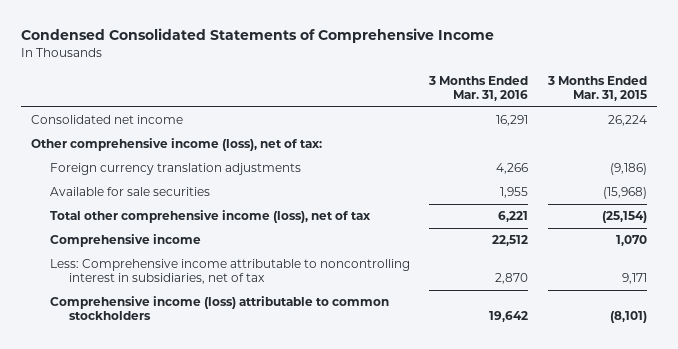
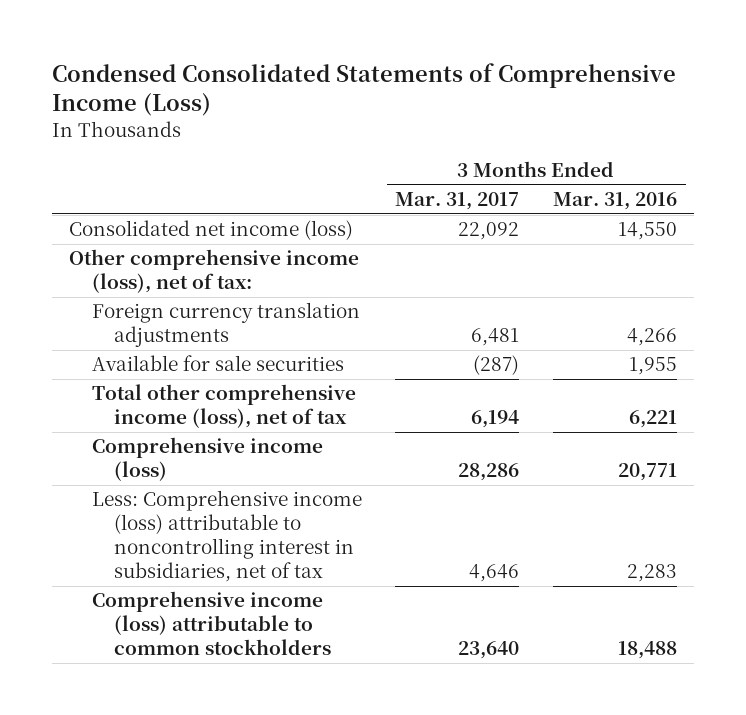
- Condensed Consolidated Statements of Comprehensive Income
+ Condensed Consolidated Statements of Comprehensive Income (Loss)
- | 3 Months Ended Mar. 31, 2016 | 3 Months Ended Mar. 31, 2015
+ | 3 Months Ended Mar. 31, 2017 | 3 Months Ended Mar. 31, 2016
- Consolidated net income | 16,291 | 26,224
+ Consolidated net income (loss) | 22,092 | 14,550
- Comprehensive income | 22,512 | 1,070
- Less: Comprehensive income attributable to noncontrolling interest in subsidiaries, net of tax | 2,870 | 9,171
- Comprehensive income (loss) attributable to common stockholders | 19,642 | (8,101)
+ Comprehensive income (loss) | 28,286 | 20,771
+ Less: Comprehensive income (loss) attributable to noncontrolling interest in subsidiaries, net of tax | 4,646 | 2,283
+ Comprehensive income (loss) attributable to common stockholders | 23,640 | 18,488

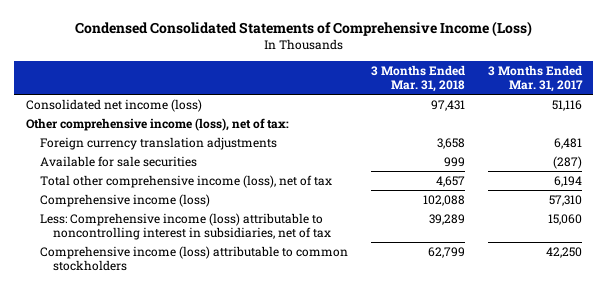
- | 3 Months Ended Mar. 31, 2017 | 3 Months Ended Mar. 31, 2016
+ | 3 Months Ended Mar. 31, 2018 | 3 Months Ended Mar. 31, 2017
- Consolidated net income (loss) | 22,092 | 14,550
+ Consolidated net income (loss) | 97,431 | 51,116
- Comprehensive income (loss) | 28,286 | 20,771
- Less: Comprehensive income (loss) attributable to noncontrolling interest in subsidiaries, net of tax | 4,646 | 2,283
- Comprehensive income (loss) attributable to common stockholders | 23,640 | 18,488
+ Comprehensive income (loss) | 102,088 | 57,310
+ Less: Comprehensive income (loss) attributable to noncontrolling interest in subsidiaries, net of tax | 39,289 | 15,060
+ Comprehensive income (loss) attributable to common stockholders | 62,799 | 42,250

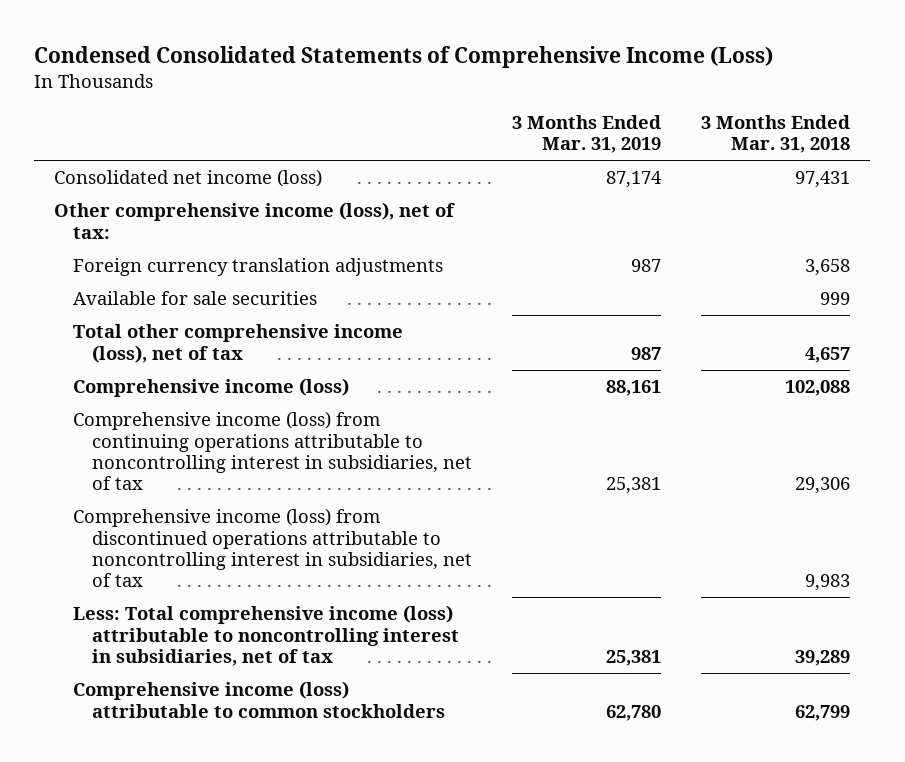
- | 3 Months Ended Mar. 31, 2018 | 3 Months Ended Mar. 31, 2017
+ | 3 Months Ended Mar. 31, 2019 | 3 Months Ended Mar. 31, 2018
- Less: Comprehensive income (loss) attributable to noncontrolling interest in subsidiaries, net of tax | 39,289 | 15,060
+ Comprehensive income (loss) from continuing operations attributable to noncontrolling interest in subsidiaries, net of tax | 25,381 | 29,306
+ Comprehensive income (loss) from discontinued operations attributable to noncontrolling interest in subsidiaries, net of tax | | 9,983
+ Less: Total comprehensive income (loss) attributable to noncontrolling interest in subsidiaries, net of tax | 25,381 | 39,289

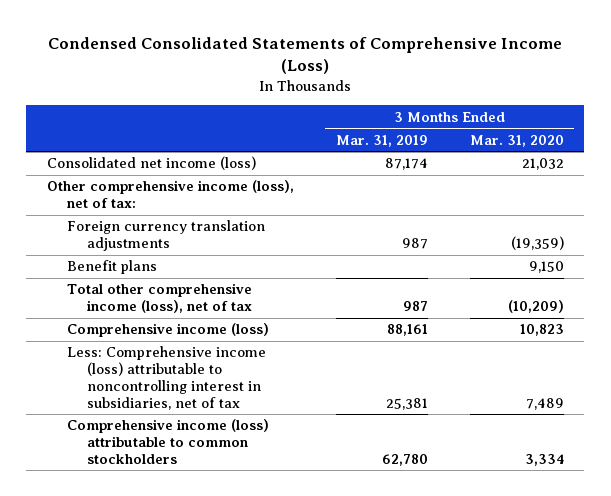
- | 3 Months Ended Mar. 31, 2019 | 3 Months Ended Mar. 31, 2018
+ | 3 Months Ended Mar. 31, 2019 | 3 Months Ended Mar. 31, 2020
- Available for sale securities | | 999
+ Benefit plans | | 9,150
- Comprehensive income (loss) from continuing operations attributable to noncontrolling interest in subsidiaries, net of tax | 25,381 | 29,306
- Comprehensive income (loss) from discontinued operations attributable to noncontrolling interest in subsidiaries, net of tax | | 9,983
- Less: Total comprehensive income (loss) attributable to noncontrolling interest in subsidiaries, net of tax | 25,381 | 39,289
+ Less: Comprehensive income (loss) attributable to noncontrolling interest in subsidiaries, net of tax | 25,381 | 7,489

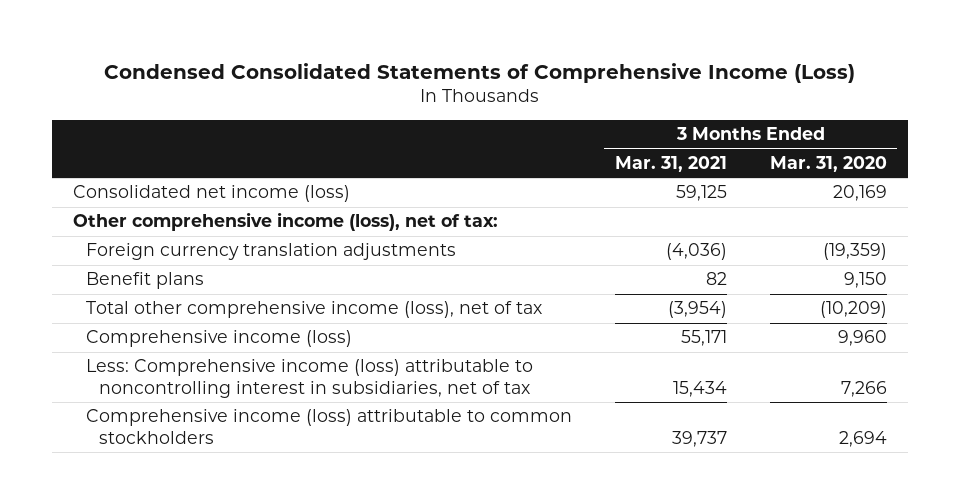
- | 3 Months Ended Mar. 31, 2019 | 3 Months Ended Mar. 31, 2020
+ | 3 Months Ended Mar. 31, 2021 | 3 Months Ended Mar. 31, 2020
- Consolidated net income (loss) | 87,174 | 21,032
+ Consolidated net income (loss) | 59,125 | 20,169
- Comprehensive income (loss) | 88,161 | 10,823
- Less: Comprehensive income (loss) attributable to noncontrolling interest in subsidiaries, net of tax | 25,381 | 7,489
- Comprehensive income (loss) attributable to common stockholders | 62,780 | 3,334
+ Comprehensive income (loss) | 55,171 | 9,960
+ Less: Comprehensive income (loss) attributable to noncontrolling interest in subsidiaries, net of tax | 15,434 | 7,266
+ Comprehensive income (loss) attributable to common stockholders | 39,737 | 2,694

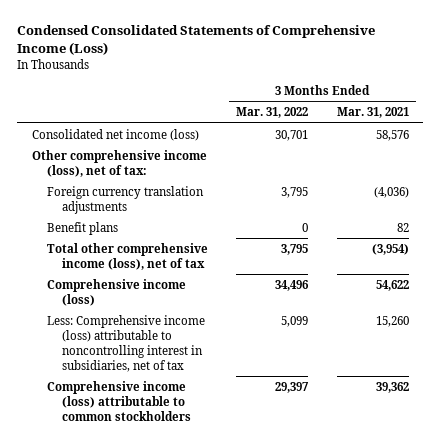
- | 3 Months Ended Mar. 31, 2021 | 3 Months Ended Mar. 31, 2020
+ | 3 Months Ended Mar. 31, 2022 | 3 Months Ended Mar. 31, 2021
- Consolidated net income (loss) | 59,125 | 20,169
+ Consolidated net income (loss) | 30,701 | 58,576
- Comprehensive income (loss) | 55,171 | 9,960
- Less: Comprehensive income (loss) attributable to noncontrolling interest in subsidiaries, net of tax | 15,434 | 7,266
- Comprehensive income (loss) attributable to common stockholders | 39,737 | 2,694
+ Comprehensive income (loss) | 34,496 | 54,622
+ Less: Comprehensive income (loss) attributable to noncontrolling interest in subsidiaries, net of tax | 5,099 | 15,260
+ Comprehensive income (loss) attributable to common stockholders | 29,397 | 39,362

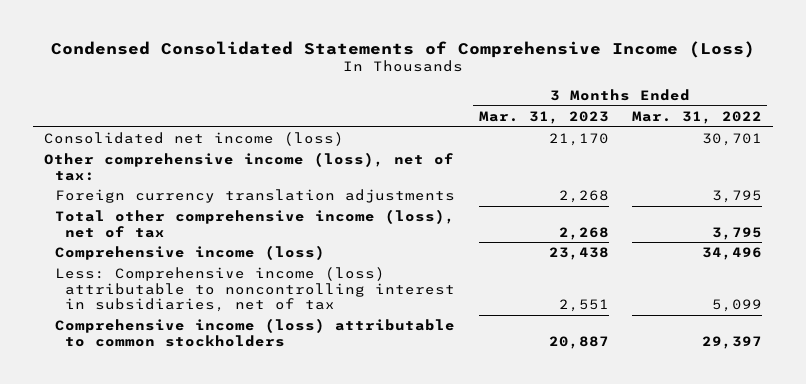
- | 3 Months Ended Mar. 31, 2022 | 3 Months Ended Mar. 31, 2021
+ | 3 Months Ended Mar. 31, 2023 | 3 Months Ended Mar. 31, 2022
- Benefit plans | 0 | 82

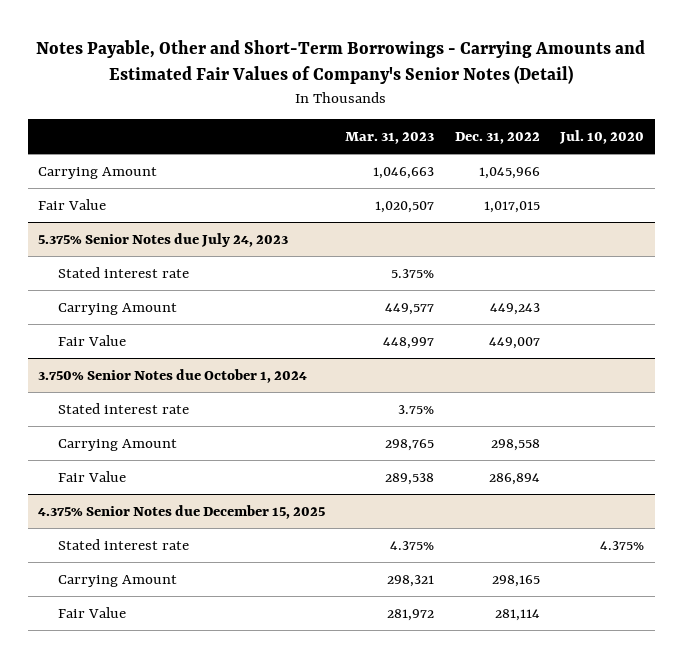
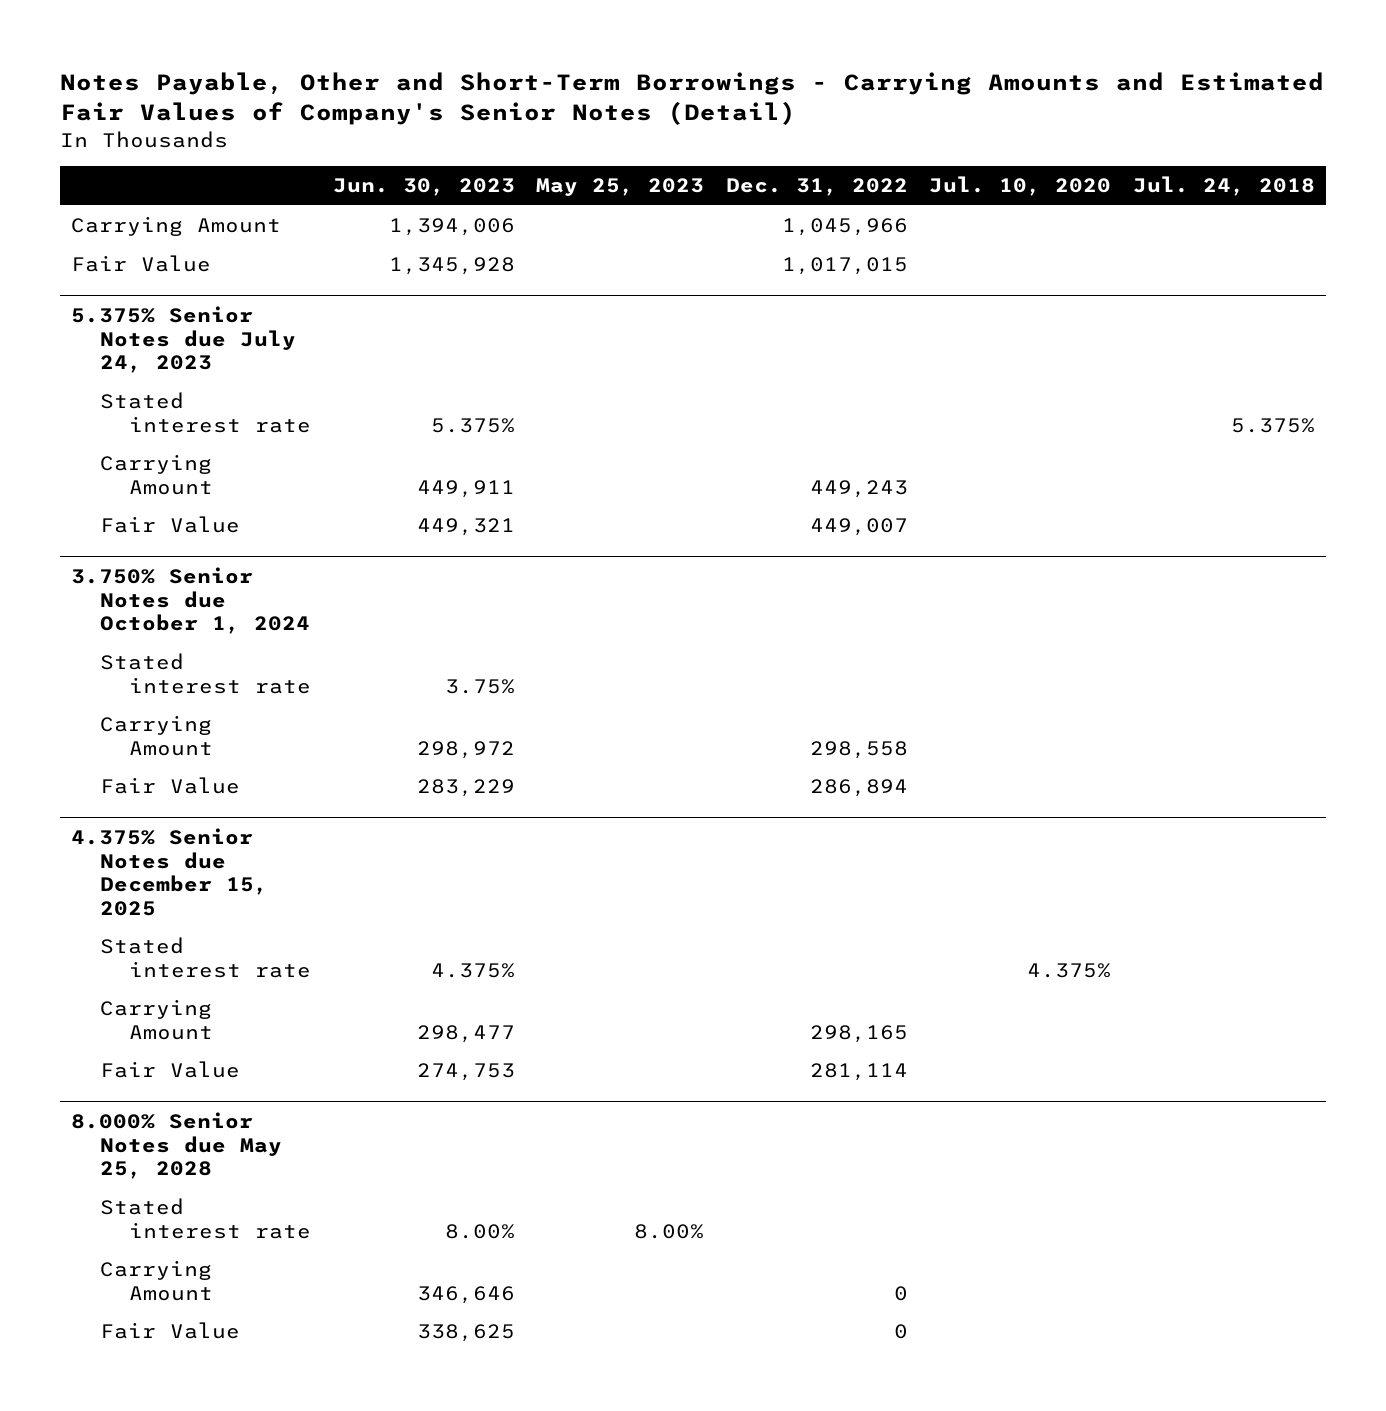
- | Mar. 31, 2023 | Dec. 31, 2022 | Jul. 10, 2020
+ | Jun. 30, 2023 | May 25, 2023 | Dec. 31, 2022 | Jul. 10, 2020 | Jul. 24, 2018
+ 8.000% Senior Notes due May 25, 2028
+ Stated interest rate | 8.00% | 8.00% | | |
+ Carrying Amount | 346,646 | | 0 | |
+ Fair Value | 338,625 | | 0 | |

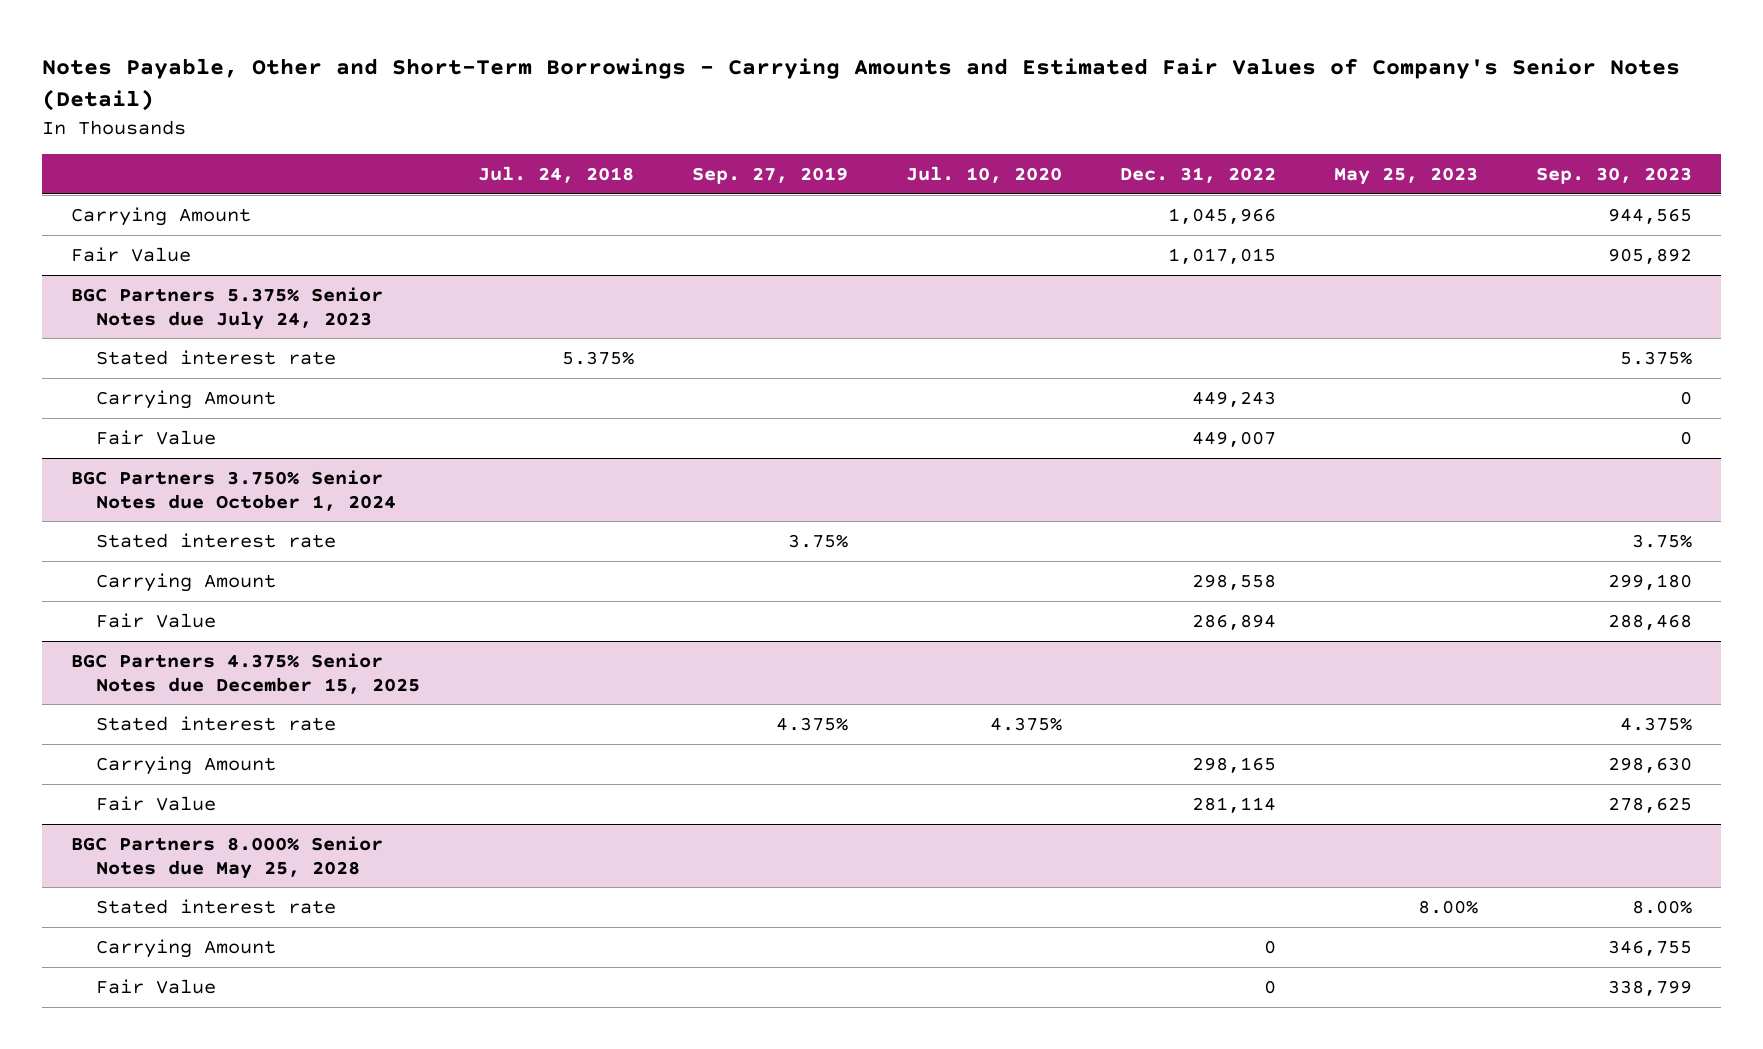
- | Jun. 30, 2023 | May 25, 2023 | Dec. 31, 2022 | Jul. 10, 2020 | Jul. 24, 2018
+ | Jul. 24, 2018 | Sep. 27, 2019 | Jul. 10, 2020 | Dec. 31, 2022 | May 25, 2023 | Sep. 30, 2023
- 5.375% Senior Notes due July 24, 2023
+ BGC Partners 5.375% Senior Notes due July 24, 2023
- 3.750% Senior Notes due October 1, 2024
+ BGC Partners 3.750% Senior Notes due October 1, 2024
- 4.375% Senior Notes due December 15, 2025
+ BGC Partners 4.375% Senior Notes due December 15, 2025
- 8.000% Senior Notes due May 25, 2028
+ BGC Partners 8.000% Senior Notes due May 25, 2028

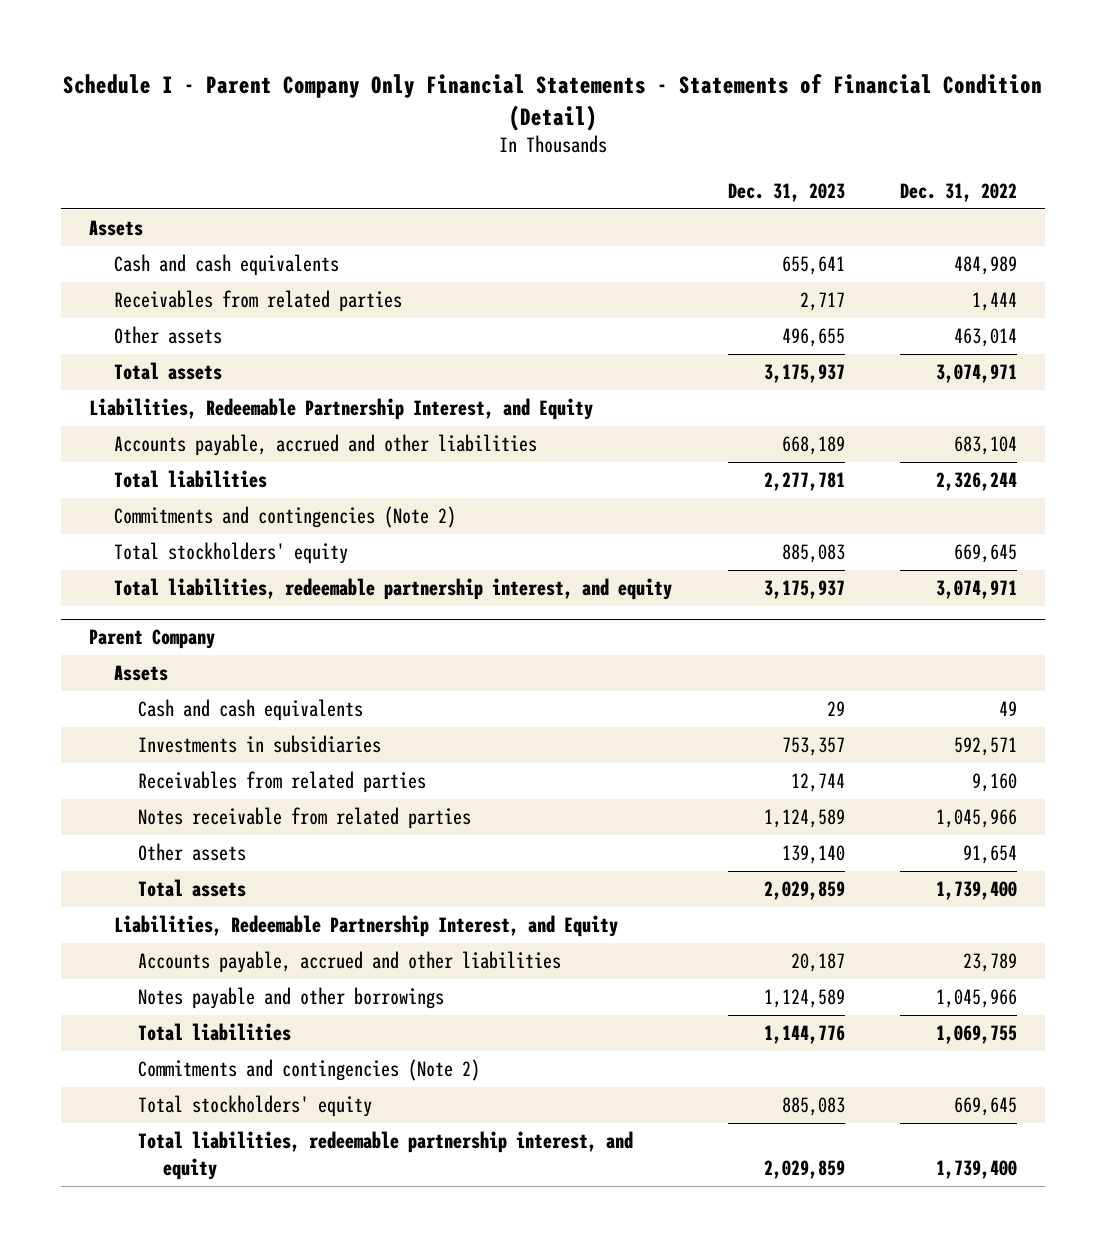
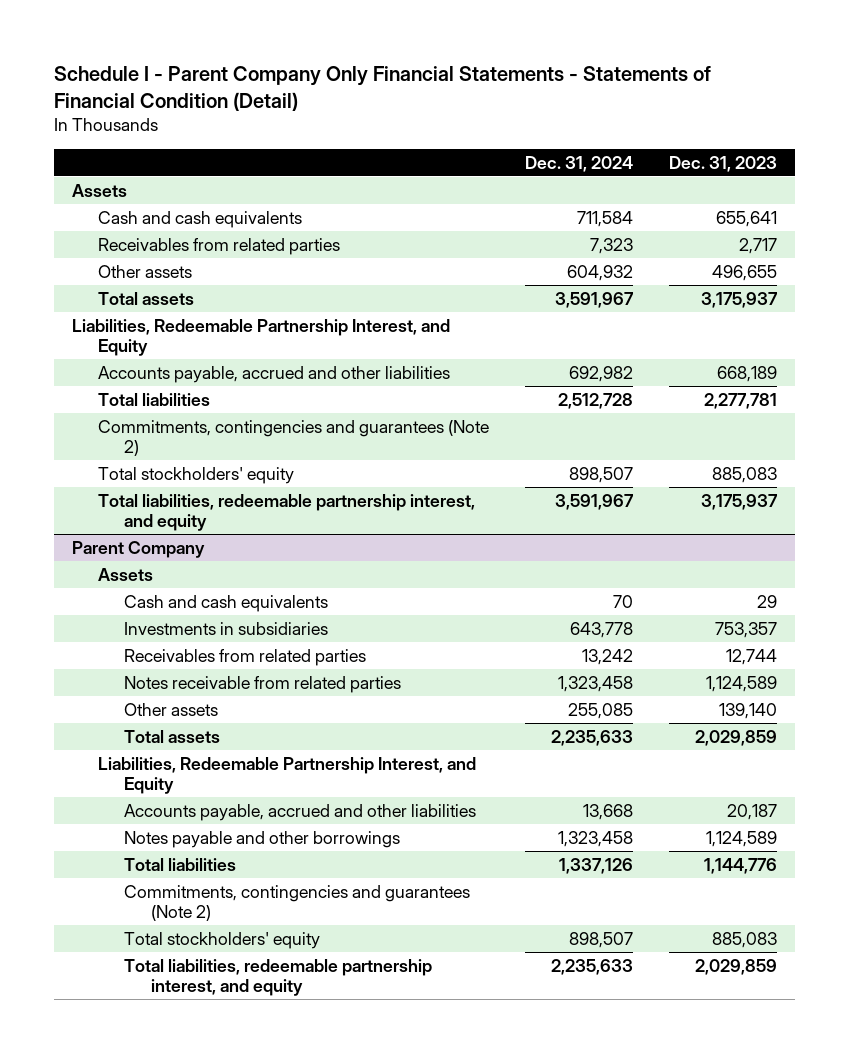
- | Dec. 31, 2023 | Dec. 31, 2022
+ | Dec. 31, 2024 | Dec. 31, 2023
- Commitments and contingencies (Note 2)
+ Commitments, contingencies and guarantees (Note 2)
@ Parent Company
- Commitments and contingencies (Note 2)
+ Commitments, contingencies and guarantees (Note 2)

